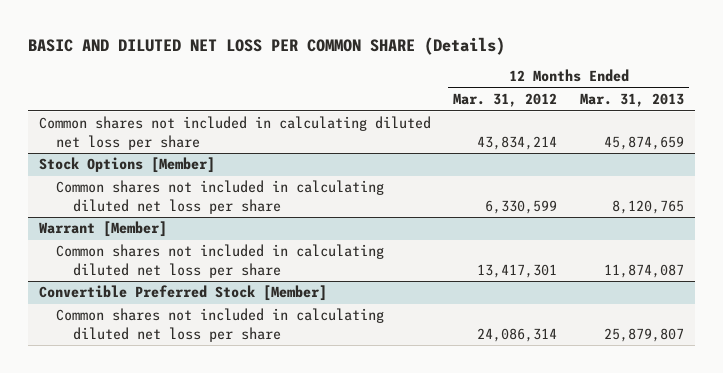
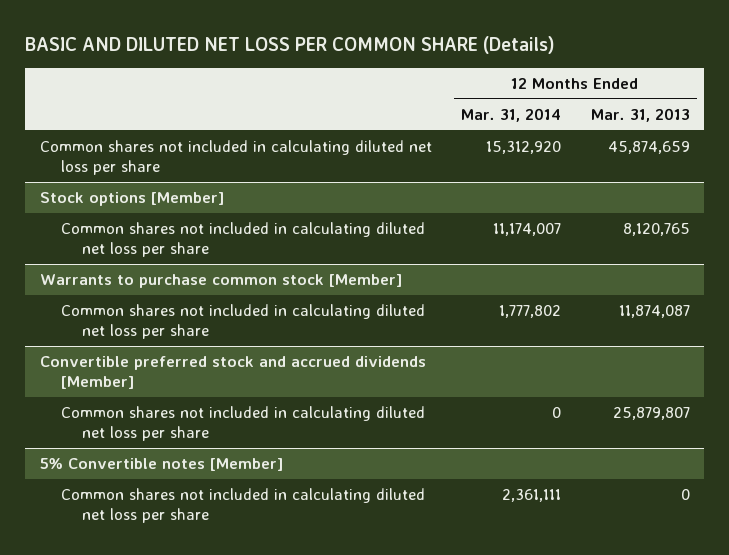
- | 12 Months Ended Mar. 31, 2012 | 12 Months Ended Mar. 31, 2013
+ | 12 Months Ended Mar. 31, 2014 | 12 Months Ended Mar. 31, 2013
- Stock Options [Member]
+ Stock options [Member]
- Warrant [Member]
+ Warrants to purchase common stock [Member]
- Convertible Preferred Stock [Member]
+ Convertible preferred stock and accrued dividends [Member]
+ 5% Convertible notes [Member]
+ Common shares not included in calculating diluted net loss per share | 2,361,111 | 0

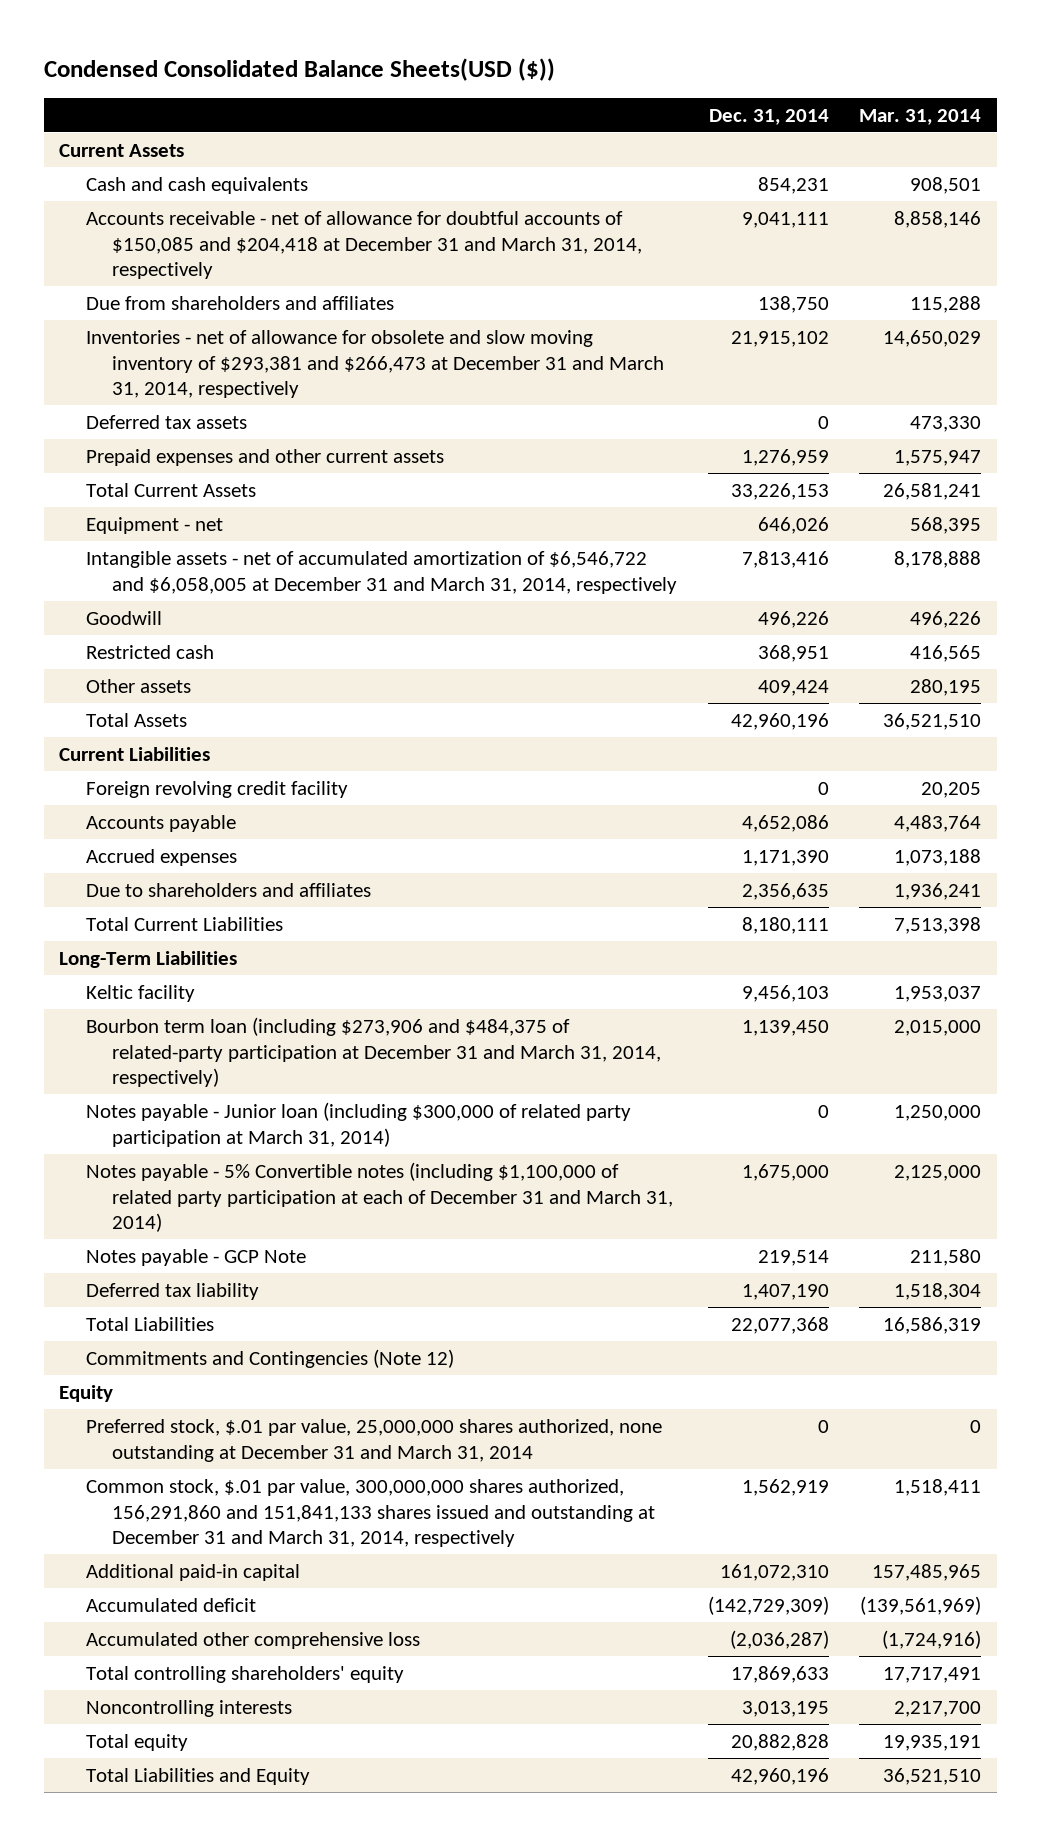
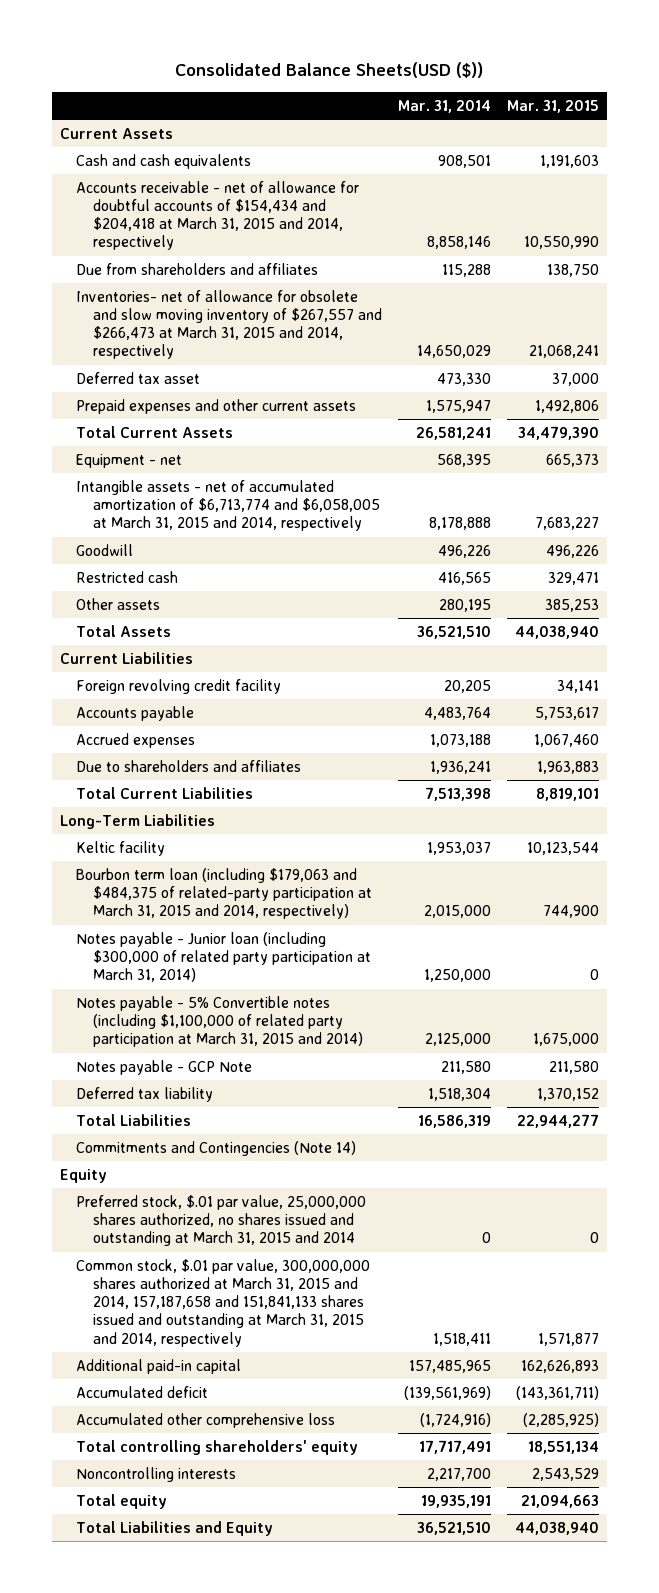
- Condensed Consolidated Balance Sheets(USD ($))
+ Consolidated Balance Sheets(USD ($))
- | Dec. 31, 2014 | Mar. 31, 2014
+ | Mar. 31, 2014 | Mar. 31, 2015
- Accounts receivable - net of allowance for doubtful accounts of $150,085 and $204,418 at December 31 and March 31, 2014, respectively | 9,041,111 | 8,858,146
+ Accounts receivable - net of allowance for doubtful accounts of $154,434 and $204,418 at March 31, 2015 and 2014, respectively | 8,858,146 | 10,550,990
- Inventories - net of allowance for obsolete and slow moving inventory of $293,381 and $266,473 at December 31 and March 31, 2014, respectively | 21,915,102 | 14,650,029
- Deferred tax assets | 0 | 473,330
+ Inventories- net of allowance for obsolete and slow moving inventory of $267,557 and $266,473 at March 31, 2015 and 2014, respectively | 14,650,029 | 21,068,241
+ Deferred tax asset | 473,330 | 37,000
- Intangible assets - net of accumulated amortization of $6,546,722 and $6,058,005 at December 31 and March 31, 2014, respectively | 7,813,416 | 8,178,888
+ Intangible assets - net of accumulated amortization of $6,713,774 and $6,058,005 at March 31, 2015 and 2014, respectively | 8,178,888 | 7,683,227
- Bourbon term loan (including $273,906 and $484,375 of related-party participation at December 31 and March 31, 2014, respectively) | 1,139,450 | 2,015,000
+ Bourbon term loan (including $179,063 and $484,375 of related-party participation at March 31, 2015 and 2014, respectively) | 2,015,000 | 744,900
- Notes payable - 5% Convertible notes (including $1,100,000 of related party participation at each of December 31 and March 31, 2014) | 1,675,000 | 2,125,000
+ Notes payable - 5% Convertible notes (including $1,100,000 of related party participation at March 31, 2015 and 2014) | 2,125,000 | 1,675,000
- Commitments and Contingencies (Note 12)
+ Commitments and Contingencies (Note 14)
- Preferred stock, $.01 par value, 25,000,000 shares authorized, none outstanding at December 31 and March 31, 2014 | 0 | 0
- Common stock, $.01 par value, 300,000,000 shares authorized, 156,291,860 and 151,841,133 shares issued and outstanding at December 31 and March 31, 2014, respectively | 1,562,919 | 1,518,411
+ Preferred stock, $.01 par value, 25,000,000 shares authorized, no shares issued and outstanding at March 31, 2015 and 2014 | 0 | 0
+ Common stock, $.01 par value, 300,000,000 shares authorized at March 31, 2015 and 2014, 157,187,658 and 151,841,133 shares issued and outstanding at March 31, 2015 and 2014, respectively | 1,518,411 | 1,571,877

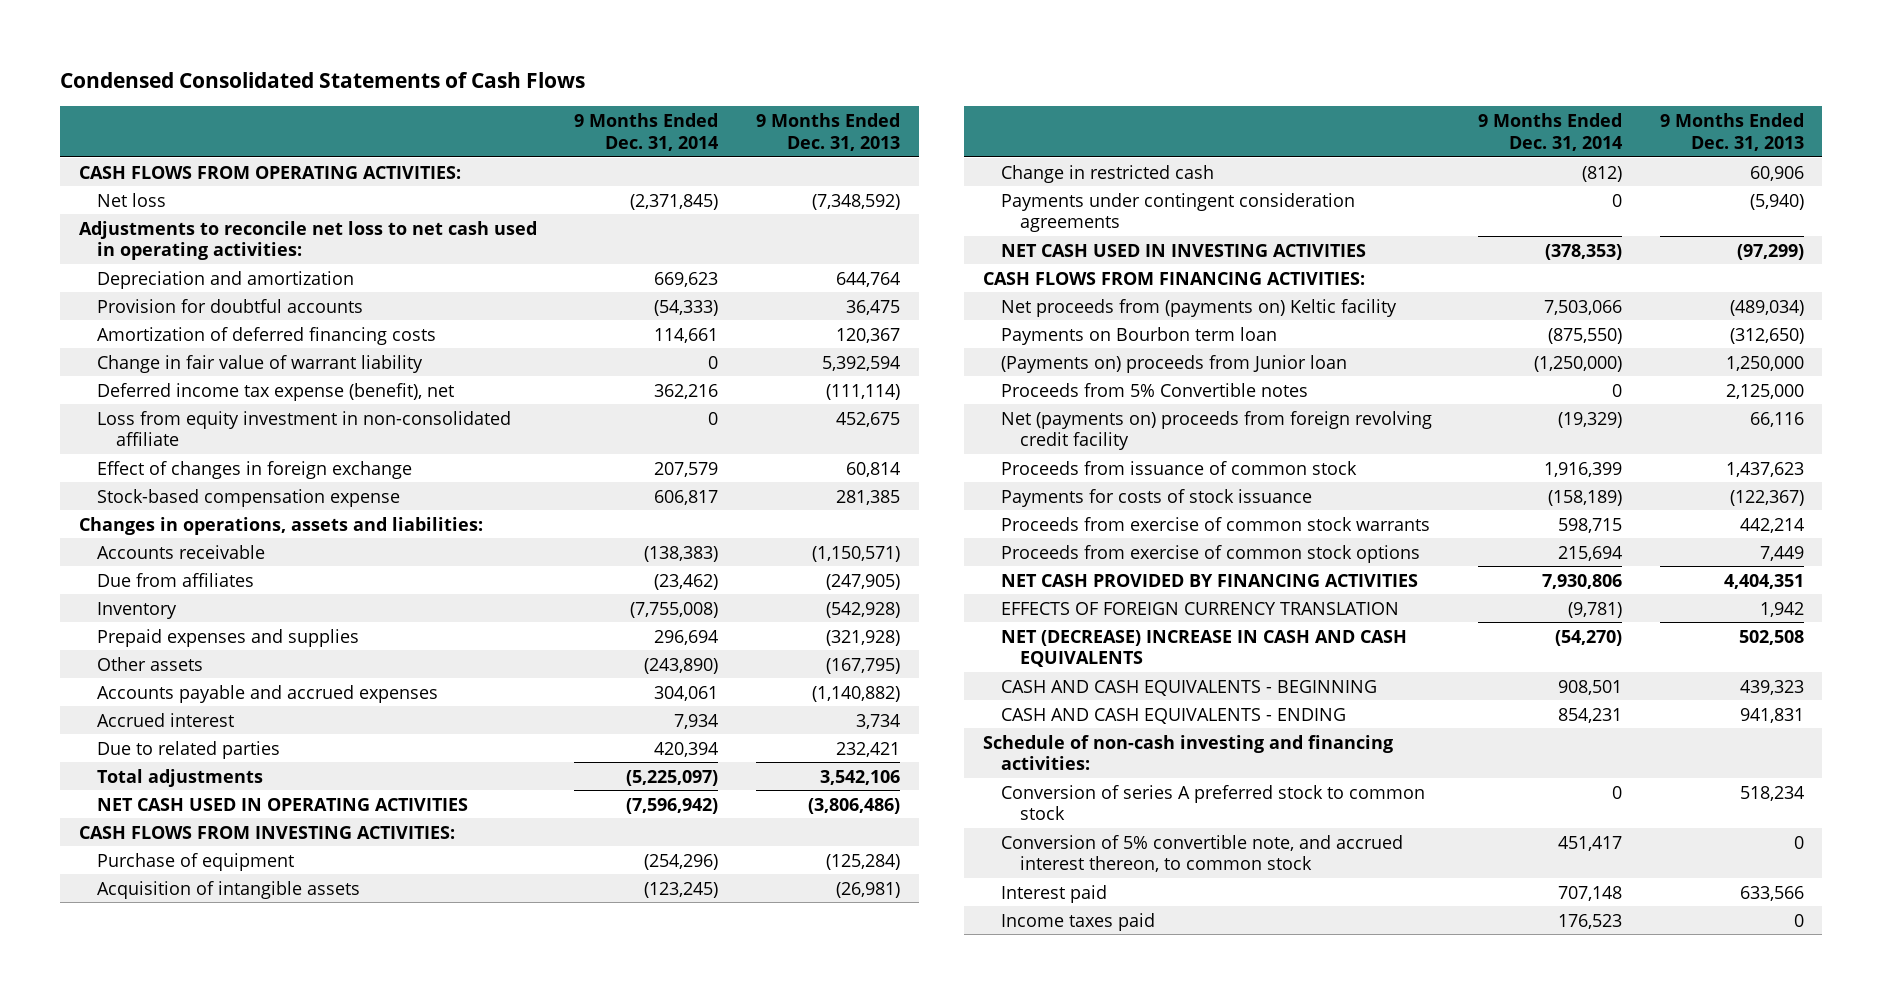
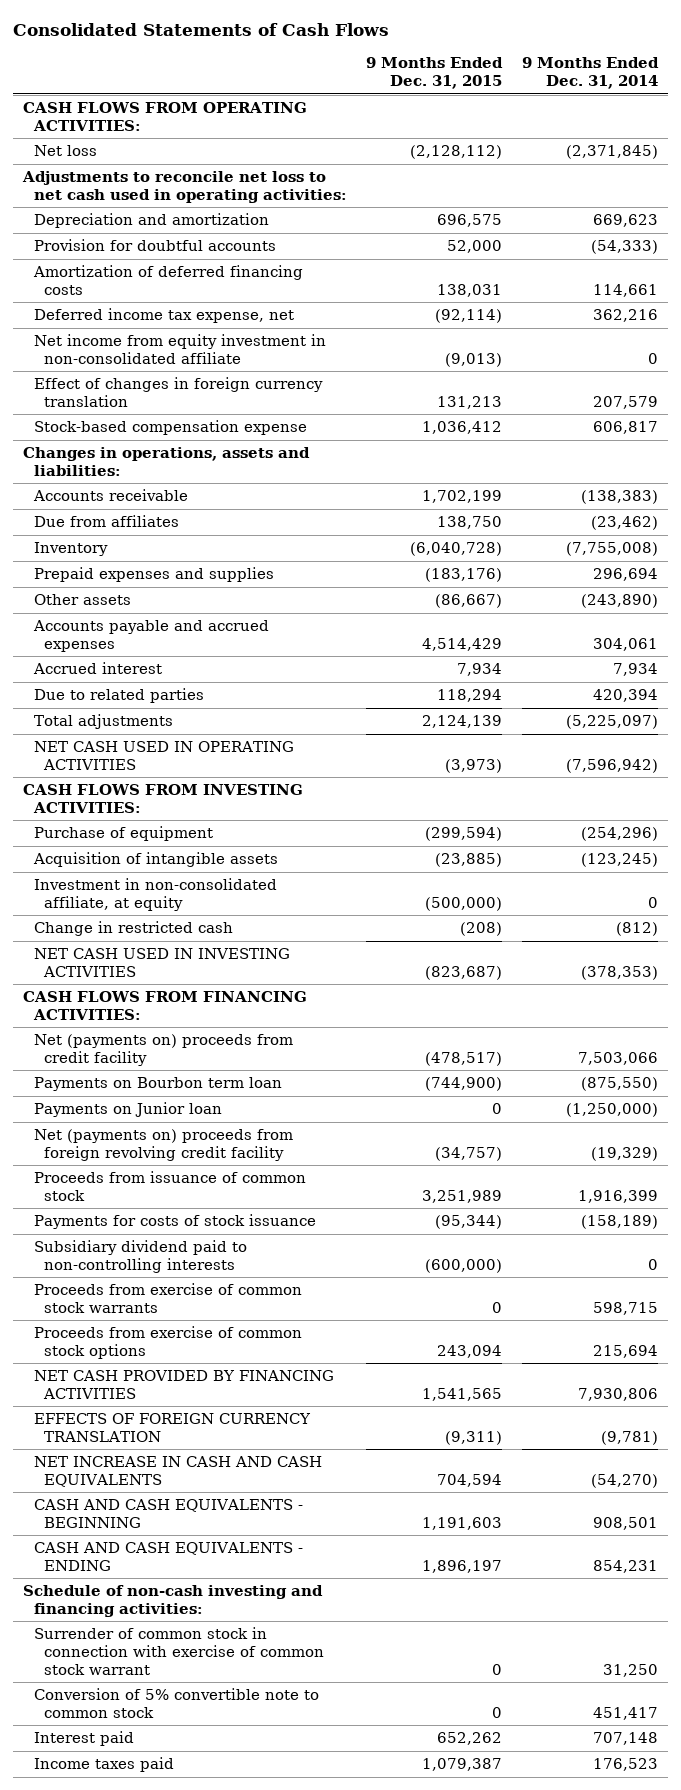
- Condensed Consolidated Statements of Cash Flows
+ Consolidated Statements of Cash Flows
- | 9 Months Ended Dec. 31, 2014 | 9 Months Ended Dec. 31, 2013
+ | 9 Months Ended Dec. 31, 2015 | 9 Months Ended Dec. 31, 2014
- Change in fair value of warrant liability | 0 | 5,392,594
- Deferred income tax expense (benefit), net | 362,216 | (111,114)
- Loss from equity investment in non-consolidated affiliate | 0 | 452,675
- Effect of changes in foreign exchange | 207,579 | 60,814
+ Deferred income tax expense, net | (92,114) | 362,216
+ Net income from equity investment in non-consolidated affiliate | (9,013) | 0
+ Effect of changes in foreign currency translation | 131,213 | 207,579
+ Investment in non-consolidated affiliate, at equity | (500,000) | 0
- Payments under contingent consideration agreements | 0 | (5,940)
- Net proceeds from (payments on) Keltic facility | 7,503,066 | (489,034)
+ Net (payments on) proceeds from credit facility | (478,517) | 7,503,066
- (Payments on) proceeds from Junior loan | (1,250,000) | 1,250,000
- Proceeds from 5% Convertible notes | 0 | 2,125,000
+ Payments on Junior loan | 0 | (1,250,000)
+ Subsidiary dividend paid to non-controlling interests | (600,000) | 0
- NET (DECREASE) INCREASE IN CASH AND CASH EQUIVALENTS | (54,270) | 502,508
+ NET INCREASE IN CASH AND CASH EQUIVALENTS | 704,594 | (54,270)
- Conversion of series A preferred stock to common stock | 0 | 518,234
- Conversion of 5% convertible note, and accrued interest thereon, to common stock | 451,417 | 0
+ Surrender of common stock in connection with exercise of common stock warrant | 0 | 31,250
+ Conversion of 5% convertible note to common stock | 0 | 451,417

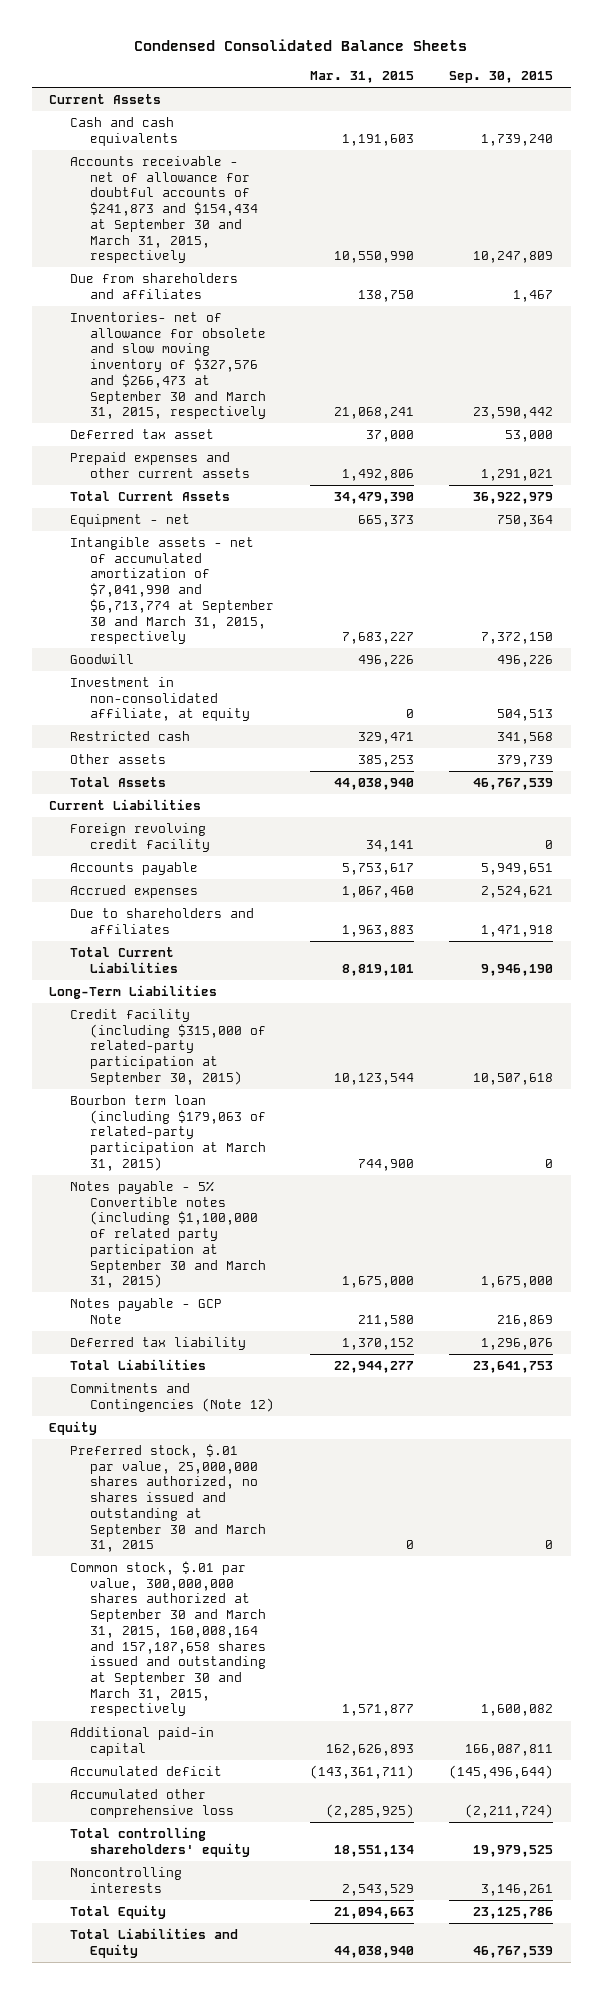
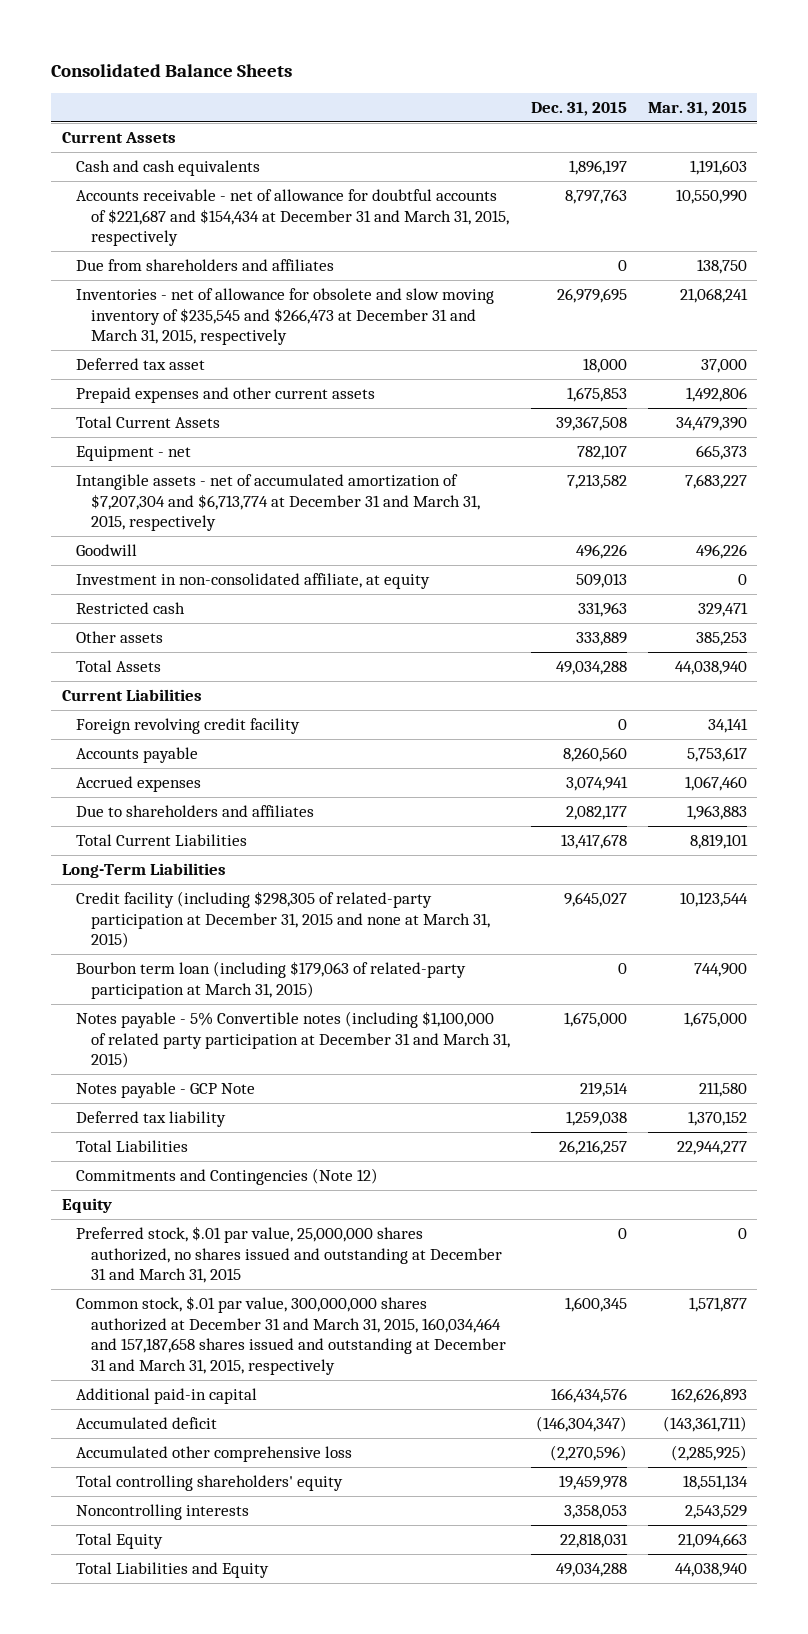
- Condensed Consolidated Balance Sheets
+ Consolidated Balance Sheets
- | Mar. 31, 2015 | Sep. 30, 2015
+ | Dec. 31, 2015 | Mar. 31, 2015
- Accounts receivable - net of allowance for doubtful accounts of $241,873 and $154,434 at September 30 and March 31, 2015, respectively | 10,550,990 | 10,247,809
+ Accounts receivable - net of allowance for doubtful accounts of $221,687 and $154,434 at December 31 and March 31, 2015, respectively | 8,797,763 | 10,550,990
- Inventories- net of allowance for obsolete and slow moving inventory of $327,576 and $266,473 at September 30 and March 31, 2015, respectively | 21,068,241 | 23,590,442
+ Inventories - net of allowance for obsolete and slow moving inventory of $235,545 and $266,473 at December 31 and March 31, 2015, respectively | 26,979,695 | 21,068,241
- Intangible assets - net of accumulated amortization of $7,041,990 and $6,713,774 at September 30 and March 31, 2015, respectively | 7,683,227 | 7,372,150
+ Intangible assets - net of accumulated amortization of $7,207,304 and $6,713,774 at December 31 and March 31, 2015, respectively | 7,213,582 | 7,683,227
- Credit facility (including $315,000 of related-party participation at September 30, 2015) | 10,123,544 | 10,507,618
+ Credit facility (including $298,305 of related-party participation at December 31, 2015 and none at March 31, 2015) | 9,645,027 | 10,123,544
- Notes payable - 5% Convertible notes (including $1,100,000 of related party participation at September 30 and March 31, 2015) | 1,675,000 | 1,675,000
+ Notes payable - 5% Convertible notes (including $1,100,000 of related party participation at December 31 and March 31, 2015) | 1,675,000 | 1,675,000
- Preferred stock, $.01 par value, 25,000,000 shares authorized, no shares issued and outstanding at September 30 and March 31, 2015 | 0 | 0
- Common stock, $.01 par value, 300,000,000 shares authorized at September 30 and March 31, 2015, 160,008,164 and 157,187,658 shares issued and outstanding at September 30 and March 31, 2015, respectively | 1,571,877 | 1,600,082
+ Preferred stock, $.01 par value, 25,000,000 shares authorized, no shares issued and outstanding at December 31 and March 31, 2015 | 0 | 0
+ Common stock, $.01 par value, 300,000,000 shares authorized at December 31 and March 31, 2015, 160,034,464 and 157,187,658 shares issued and outstanding at December 31 and March 31, 2015, respectively | 1,600,345 | 1,571,877

